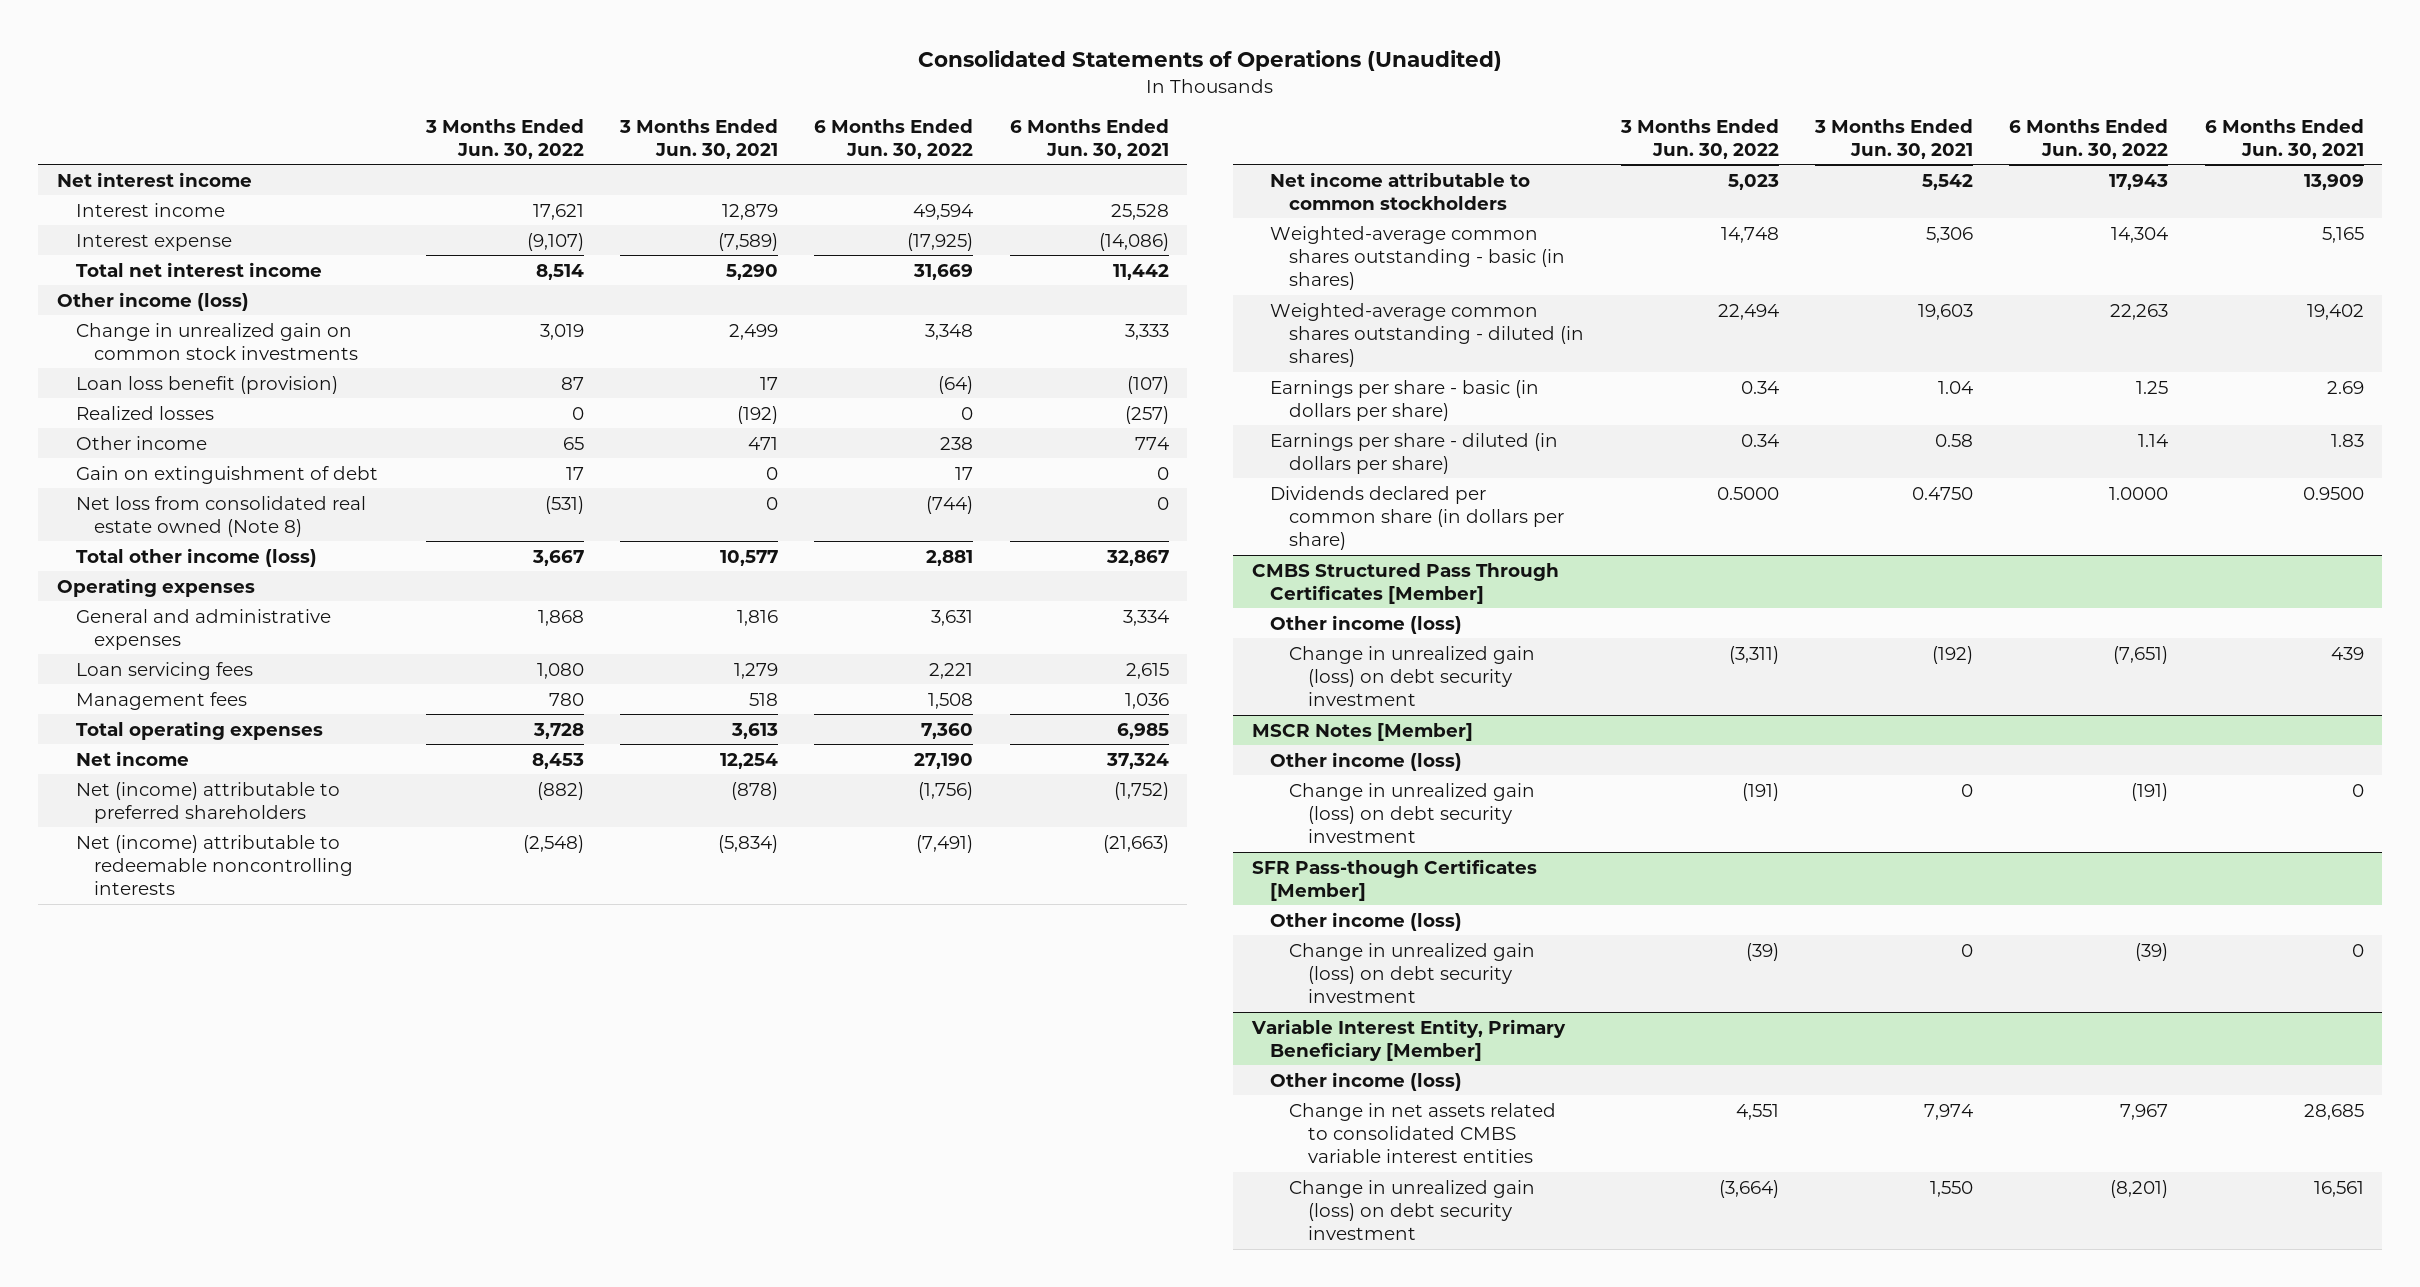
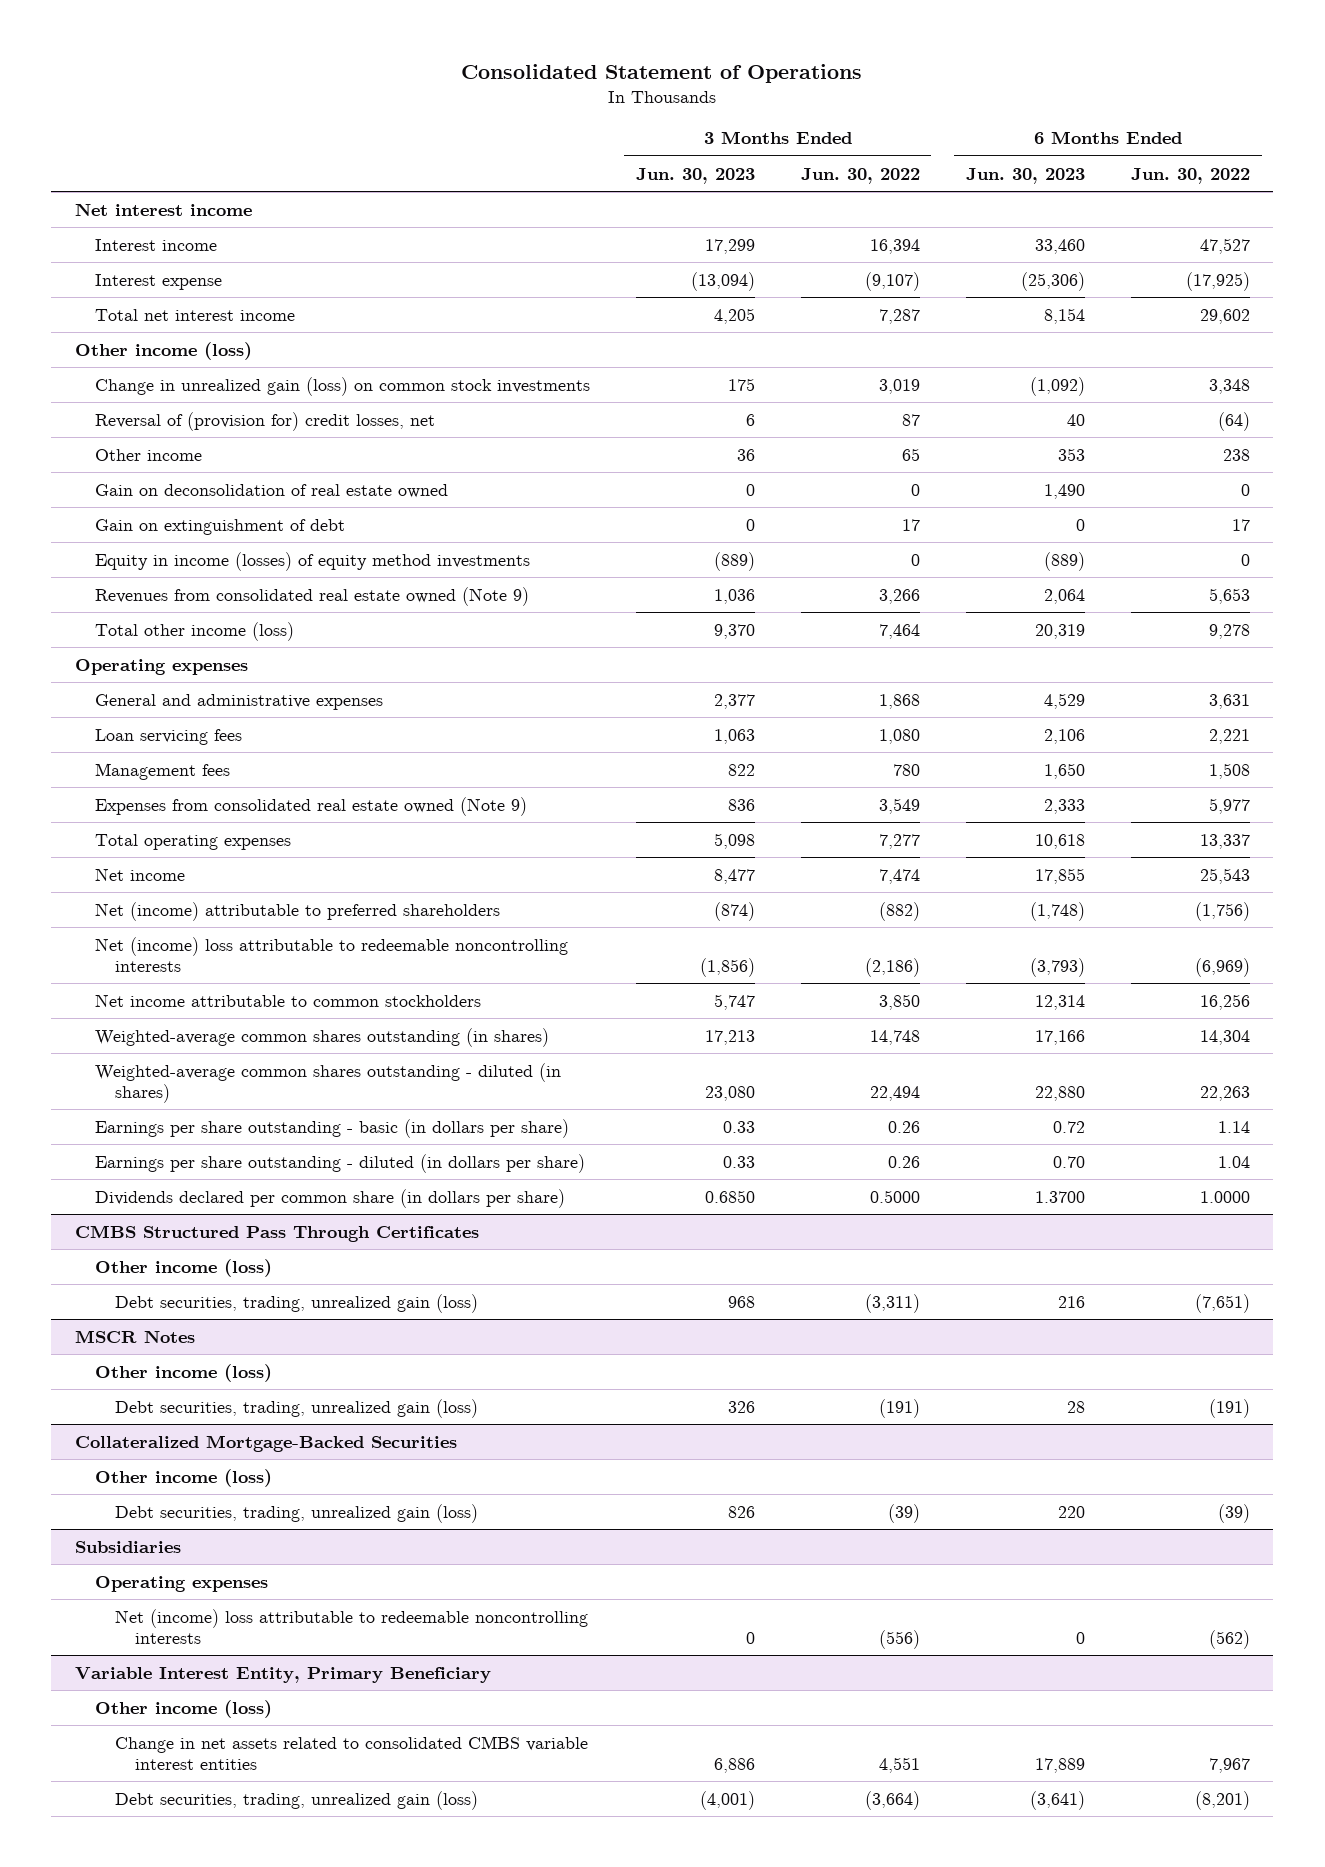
- Consolidated Statements of Operations (Unaudited)
+ Consolidated Statement of Operations
- | 3 Months Ended Jun. 30, 2022 | 3 Months Ended Jun. 30, 2021 | 6 Months Ended Jun. 30, 2022 | 6 Months Ended Jun. 30, 2021
+ | 3 Months Ended Jun. 30, 2023 | 3 Months Ended Jun. 30, 2022 | 6 Months Ended Jun. 30, 2023 | 6 Months Ended Jun. 30, 2022
- Interest income | 17,621 | 12,879 | 49,594 | 25,528
+ Interest income | 17,299 | 16,394 | 33,460 | 47,527
- Total net interest income | 8,514 | 5,290 | 31,669 | 11,442
+ Total net interest income | 4,205 | 7,287 | 8,154 | 29,602
- Change in unrealized gain on common stock investments | 3,019 | 2,499 | 3,348 | 3,333
- Loan loss benefit (provision) | 87 | 17 | (64) | (107)
- Realized losses | 0 | (192) | 0 | (257)
+ Change in unrealized gain (loss) on common stock investments | 175 | 3,019 | (1,092) | 3,348
+ Reversal of (provision for) credit losses, net | 6 | 87 | 40 | (64)
+ Gain on deconsolidation of real estate owned | 0 | 0 | 1,490 | 0
- Net loss from consolidated real estate owned (Note 8) | (531) | 0 | (744) | 0
- Total other income (loss) | 3,667 | 10,577 | 2,881 | 32,867
+ Equity in income (losses) of equity method investments | (889) | 0 | (889) | 0
+ Revenues from consolidated real estate owned (Note 9) | 1,036 | 3,266 | 2,064 | 5,653
+ Total other income (loss) | 9,370 | 7,464 | 20,319 | 9,278
- Total operating expenses | 3,728 | 3,613 | 7,360 | 6,985
- Net income | 8,453 | 12,254 | 27,190 | 37,324
+ Expenses from consolidated real estate owned (Note 9) | 836 | 3,549 | 2,333 | 5,977
+ Total operating expenses | 5,098 | 7,277 | 10,618 | 13,337
+ Net income | 8,477 | 7,474 | 17,855 | 25,543
- Net (income) attributable to redeemable noncontrolling interests | (2,548) | (5,834) | (7,491) | (21,663)
- Net income attributable to common stockholders | 5,023 | 5,542 | 17,943 | 13,909
- Weighted-average common shares outstanding - basic (in shares) | 14,748 | 5,306 | 14,304 | 5,165
+ Net (income) loss attributable to redeemable noncontrolling interests | (1,856) | (2,186) | (3,793) | (6,969)
+ Net income attributable to common stockholders | 5,747 | 3,850 | 12,314 | 16,256
+ Weighted-average common shares outstanding (in shares) | 17,213 | 14,748 | 17,166 | 14,304
- Earnings per share - basic (in dollars per share) | 0.34 | 1.04 | 1.25 | 2.69
- Earnings per share - diluted (in dollars per share) | 0.34 | 0.58 | 1.14 | 1.83
+ Earnings per share outstanding - basic (in dollars per share) | 0.33 | 0.26 | 0.72 | 1.14
+ Earnings per share outstanding - diluted (in dollars per share) | 0.33 | 0.26 | 0.70 | 1.04
- CMBS Structured Pass Through Certificates [Member]
+ CMBS Structured Pass Through Certificates
- Change in unrealized gain (loss) on debt security investment | (3,311) | (192) | (7,651) | 439
- MSCR Notes [Member]
+ Debt securities, trading, unrealized gain (loss) | 968 | (3,311) | 216 | (7,651)
+ MSCR Notes
- Change in unrealized gain (loss) on debt security investment | (191) | 0 | (191) | 0
- SFR Pass-though Certificates [Member]
+ Debt securities, trading, unrealized gain (loss) | 326 | (191) | 28 | (191)
+ Collateralized Mortgage-Backed Securities
- Change in unrealized gain (loss) on debt security investment | (39) | 0 | (39) | 0
- Variable Interest Entity, Primary Beneficiary [Member]
+ Debt securities, trading, unrealized gain (loss) | 826 | (39) | 220 | (39)
+ Subsidiaries
+ Operating expenses
+ Net (income) loss attributable to redeemable noncontrolling interests | 0 | (556) | 0 | (562)
+ Variable Interest Entity, Primary Beneficiary
- Change in unrealized gain (loss) on debt security investment | (3,664) | 1,550 | (8,201) | 16,561
+ Debt securities, trading, unrealized gain (loss) | (4,001) | (3,664) | (3,641) | (8,201)

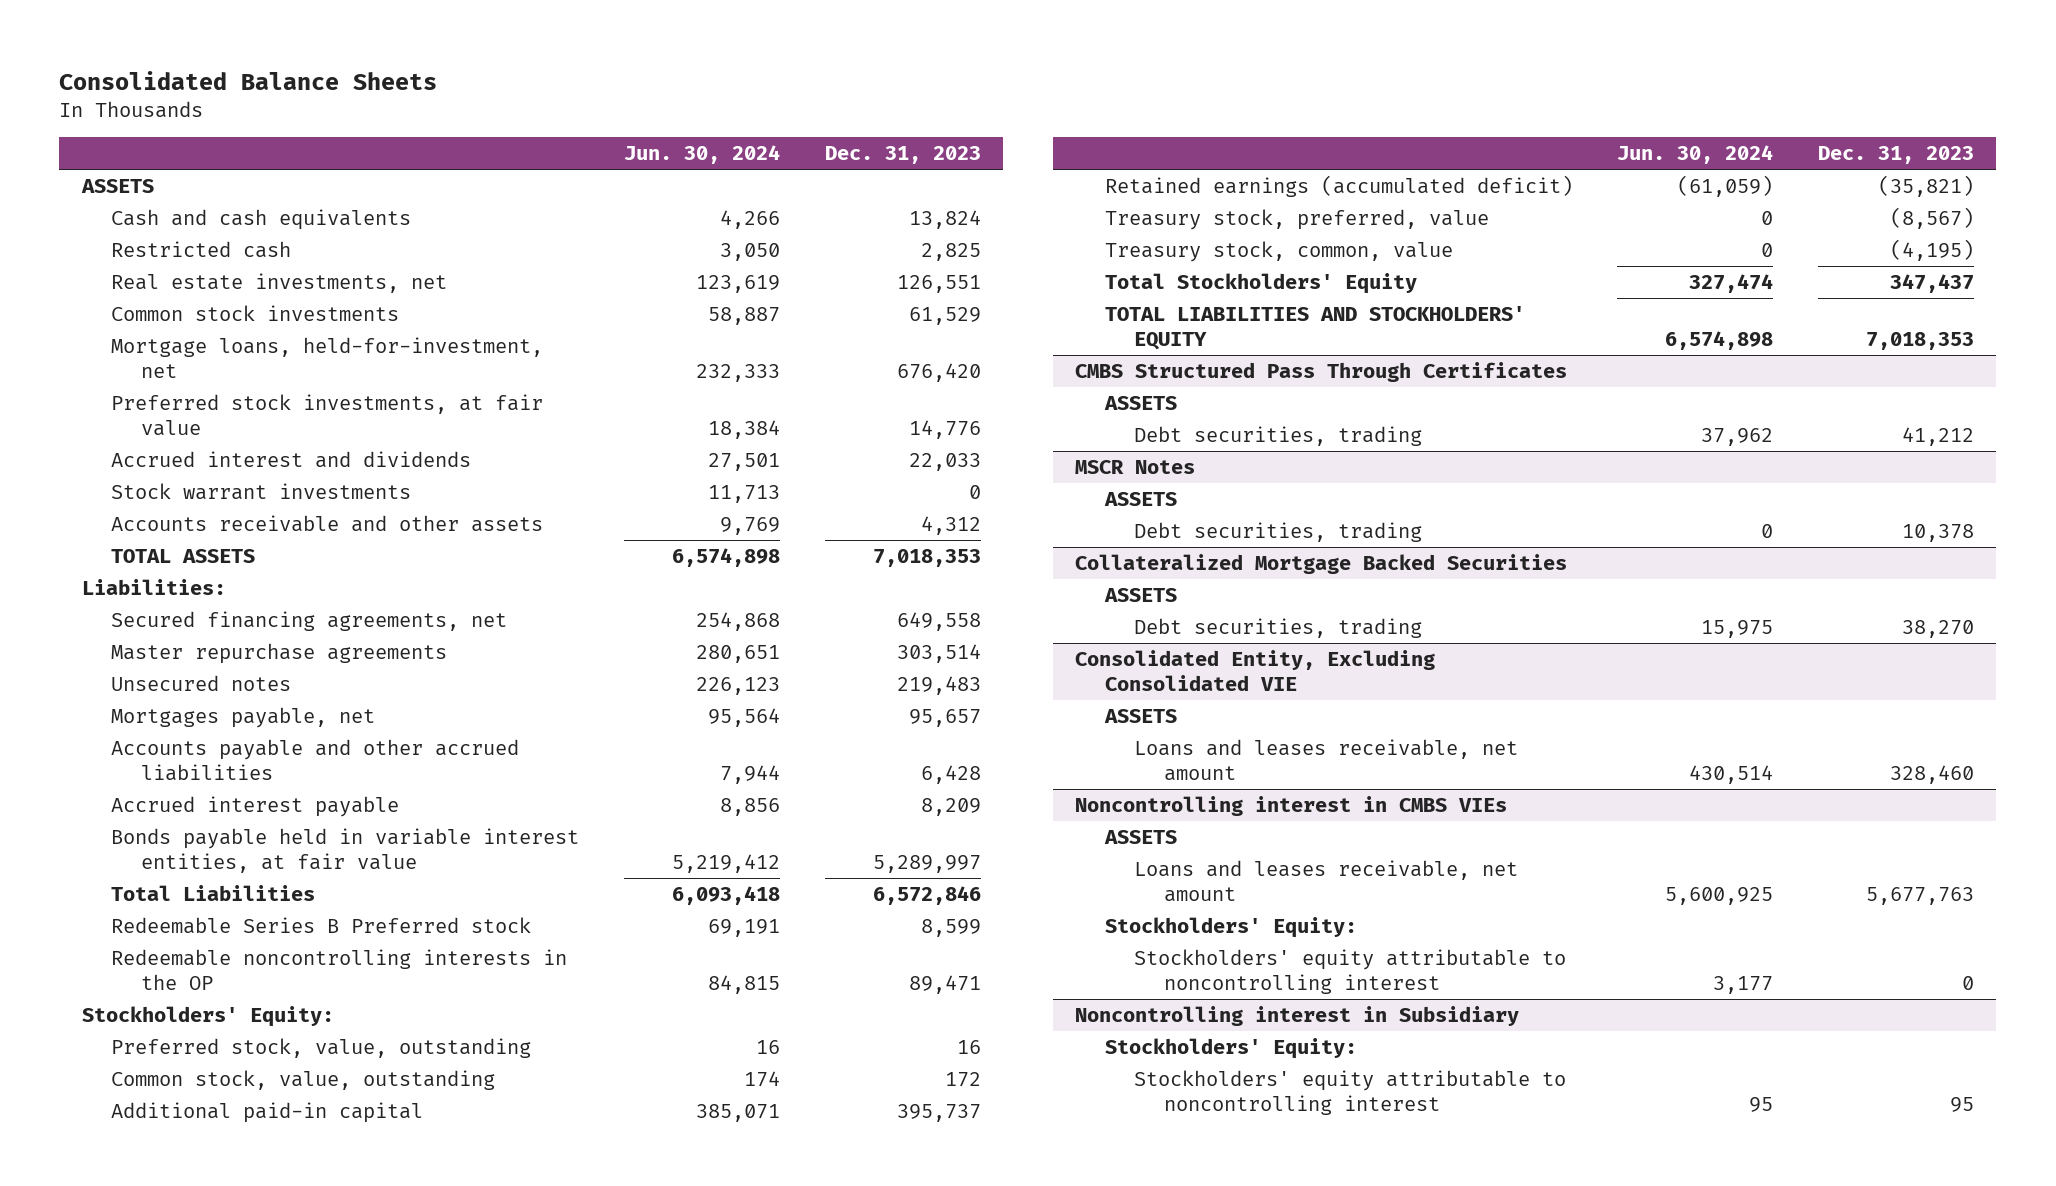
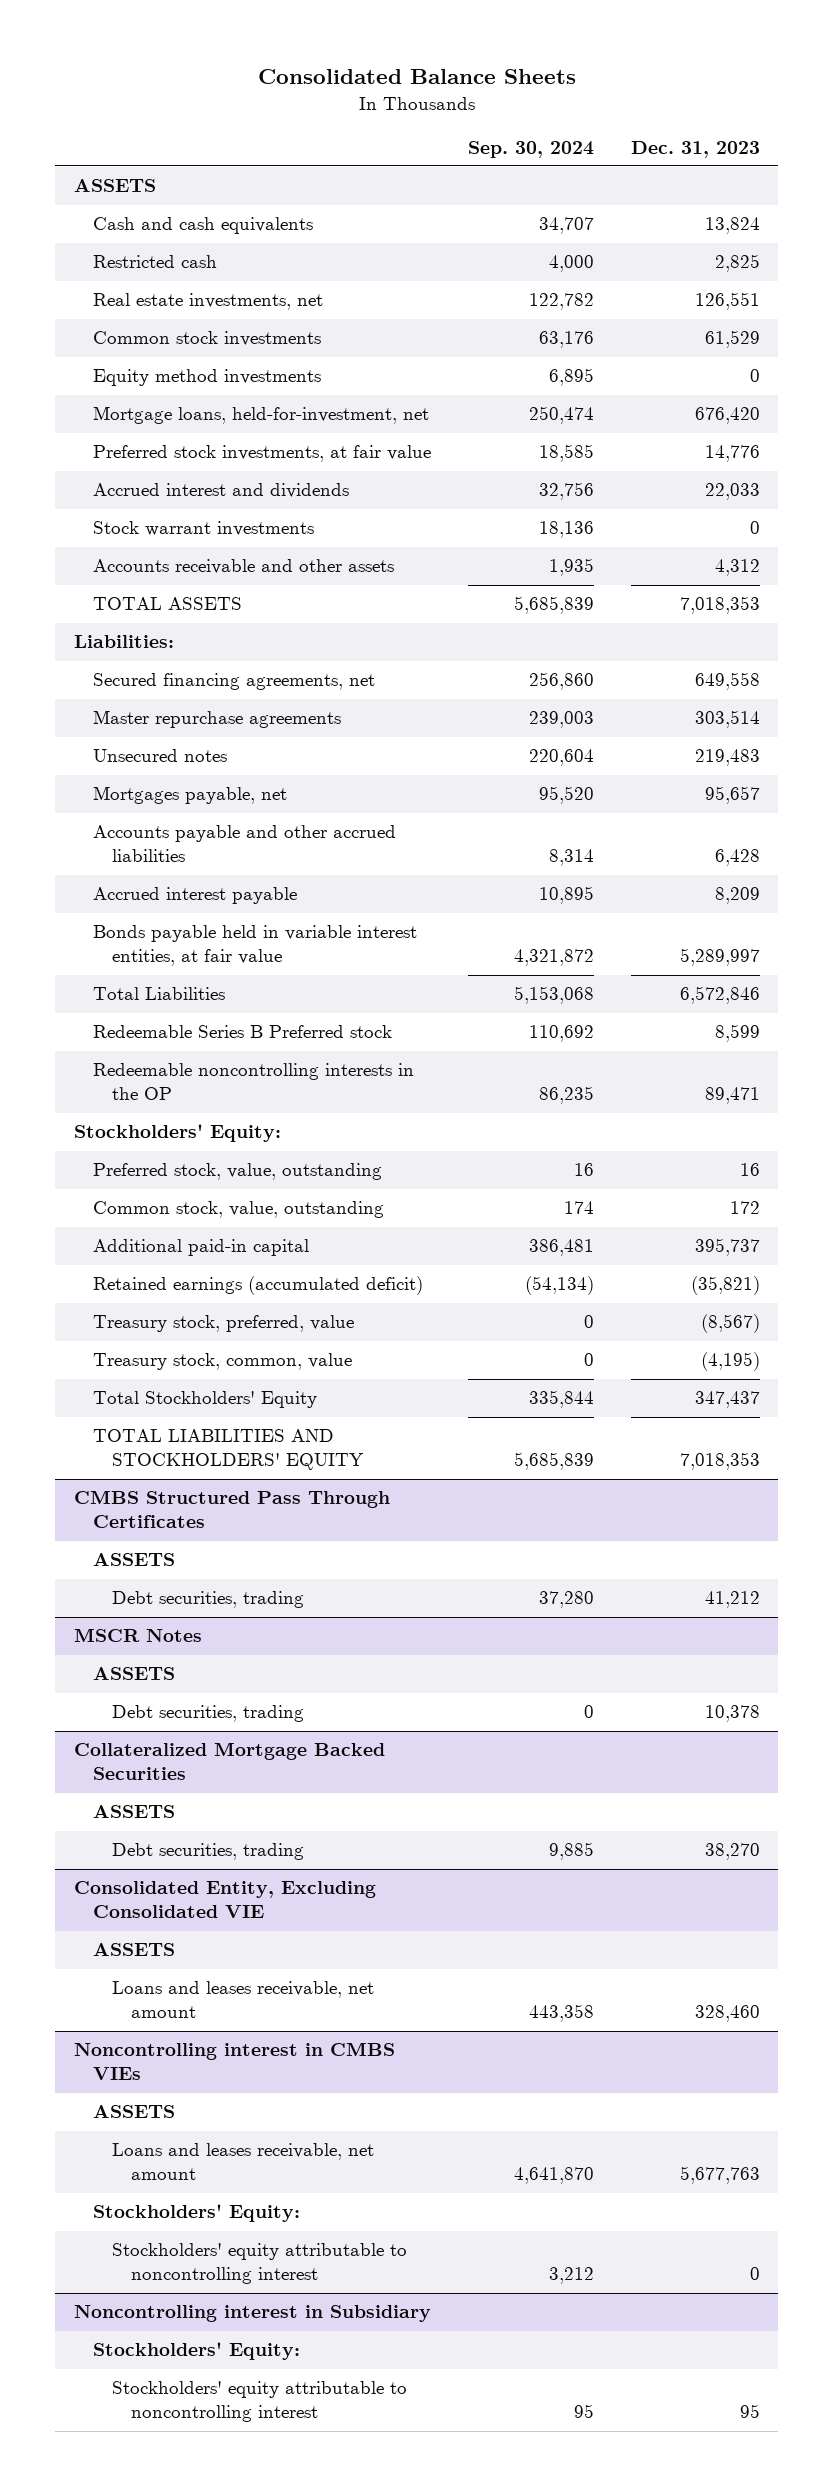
- | Jun. 30, 2024 | Dec. 31, 2023
+ | Sep. 30, 2024 | Dec. 31, 2023
+ Equity method investments | 6,895 | 0

